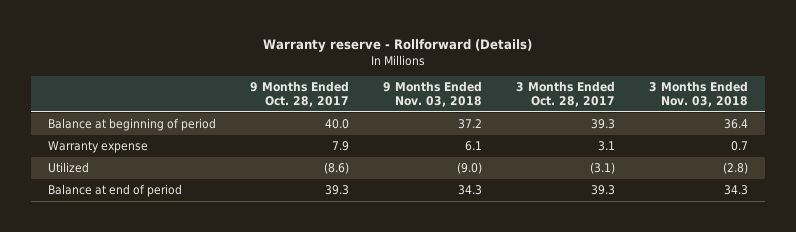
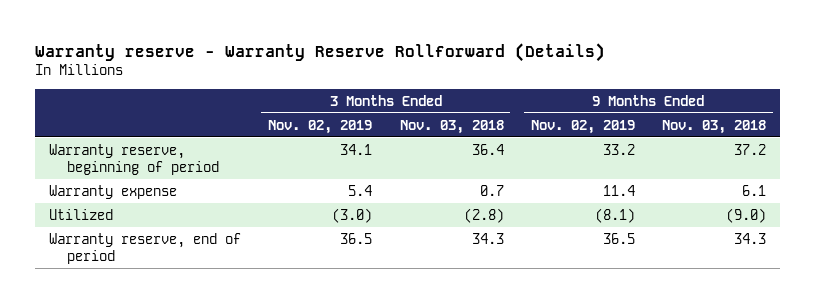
- Warranty reserve - Rollforward (Details)
+ Warranty reserve - Warranty Reserve Rollforward (Details)
- | 9 Months Ended Oct. 28, 2017 | 9 Months Ended Nov. 03, 2018 | 3 Months Ended Oct. 28, 2017 | 3 Months Ended Nov. 03, 2018
+ | 3 Months Ended Nov. 02, 2019 | 3 Months Ended Nov. 03, 2018 | 9 Months Ended Nov. 02, 2019 | 9 Months Ended Nov. 03, 2018
- Balance at beginning of period | 40.0 | 37.2 | 39.3 | 36.4
+ Warranty reserve, beginning of period | 34.1 | 36.4 | 33.2 | 37.2
- Balance at end of period | 39.3 | 34.3 | 39.3 | 34.3
+ Warranty reserve, end of period | 36.5 | 34.3 | 36.5 | 34.3

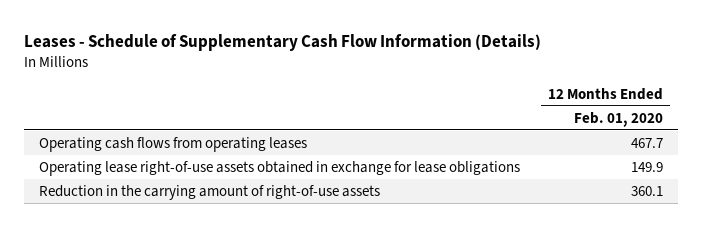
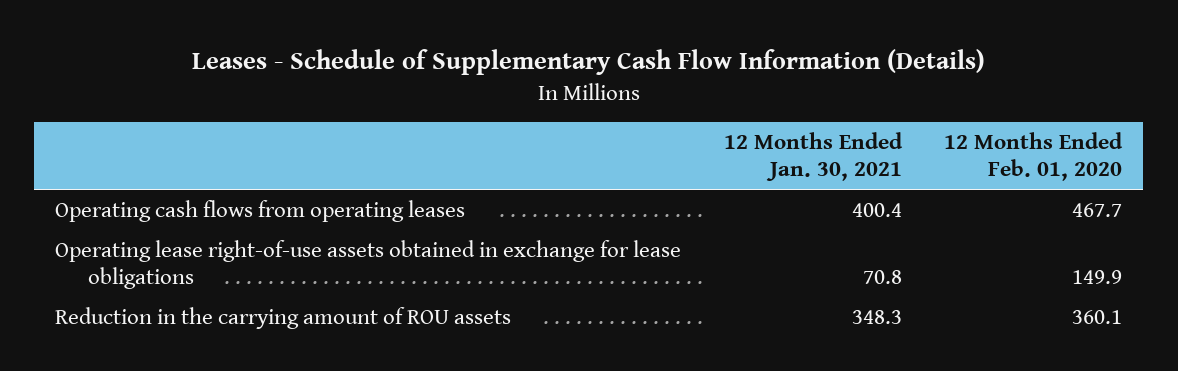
- | 12 Months Ended Feb. 01, 2020
+ | 12 Months Ended Jan. 30, 2021 | 12 Months Ended Feb. 01, 2020
- Reduction in the carrying amount of right-of-use assets | 360.1
+ Reduction in the carrying amount of ROU assets | 348.3 | 360.1

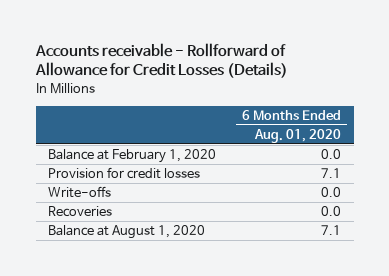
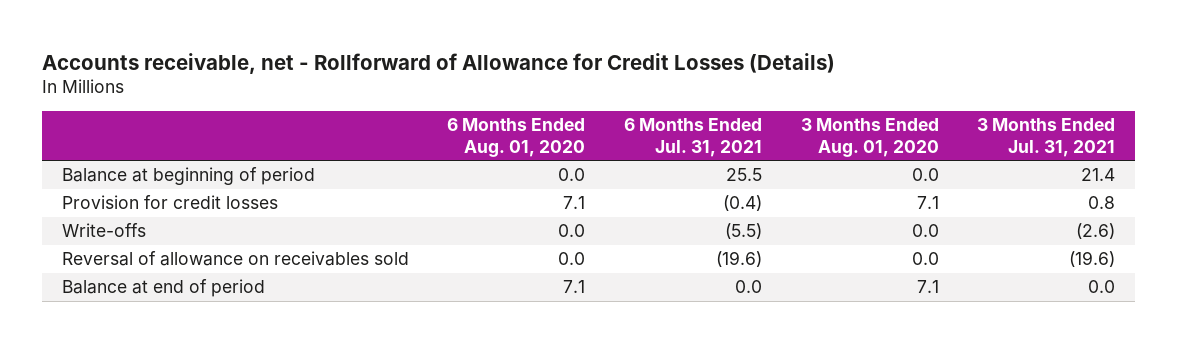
- Accounts receivable - Rollforward of Allowance for Credit Losses (Details)
+ Accounts receivable, net - Rollforward of Allowance for Credit Losses (Details)
- | 6 Months Ended Aug. 01, 2020
+ | 6 Months Ended Aug. 01, 2020 | 6 Months Ended Jul. 31, 2021 | 3 Months Ended Aug. 01, 2020 | 3 Months Ended Jul. 31, 2021
- Balance at February 1, 2020 | 0.0
+ Balance at beginning of period | 0.0 | 25.5 | 0.0 | 21.4
- Recoveries | 0.0
- Balance at August 1, 2020 | 7.1
+ Reversal of allowance on receivables sold | 0.0 | (19.6) | 0.0 | (19.6)
+ Balance at end of period | 7.1 | 0.0 | 7.1 | 0.0

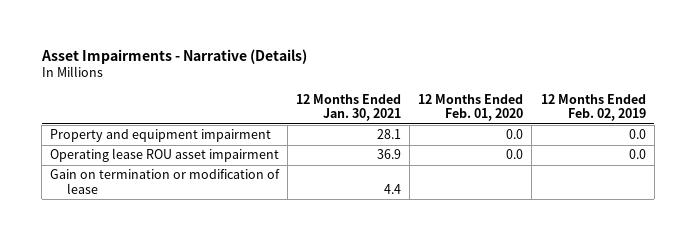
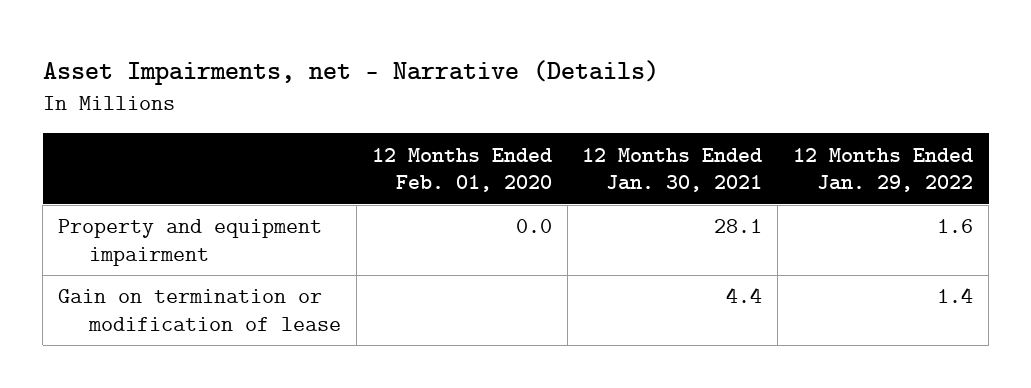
- Asset Impairments - Narrative (Details)
+ Asset Impairments, net - Narrative (Details)
- | 12 Months Ended Jan. 30, 2021 | 12 Months Ended Feb. 01, 2020 | 12 Months Ended Feb. 02, 2019
+ | 12 Months Ended Feb. 01, 2020 | 12 Months Ended Jan. 30, 2021 | 12 Months Ended Jan. 29, 2022
- Operating lease ROU asset impairment | 36.9 | 0.0 | 0.0

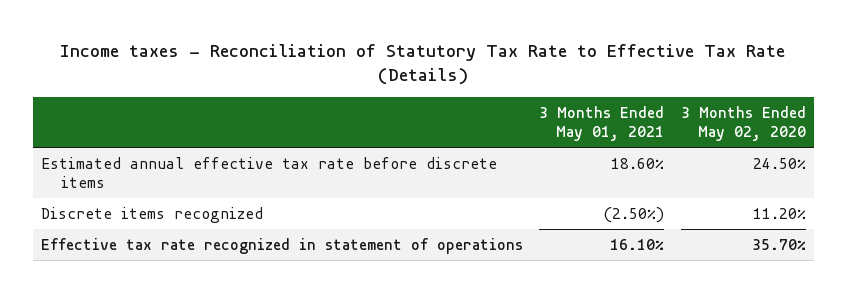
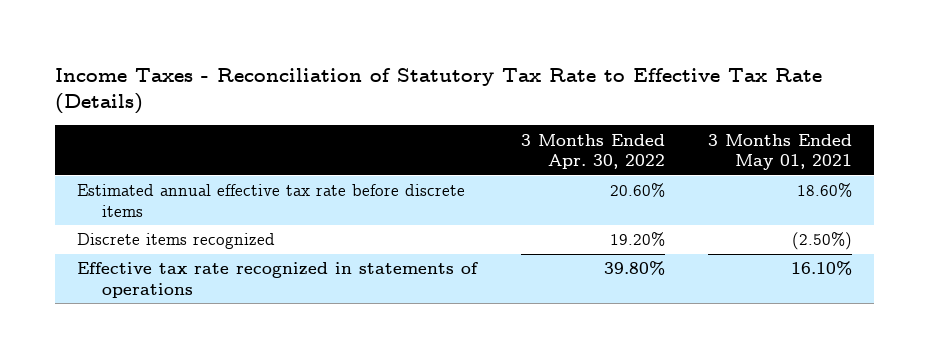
- Income taxes - Reconciliation of Statutory Tax Rate to Effective Tax Rate (Details)
+ Income Taxes - Reconciliation of Statutory Tax Rate to Effective Tax Rate (Details)
- | 3 Months Ended May 01, 2021 | 3 Months Ended May 02, 2020
+ | 3 Months Ended Apr. 30, 2022 | 3 Months Ended May 01, 2021
- Effective tax rate recognized in statement of operations | 16.10% | 35.70%
+ Effective tax rate recognized in statements of operations | 39.80% | 16.10%

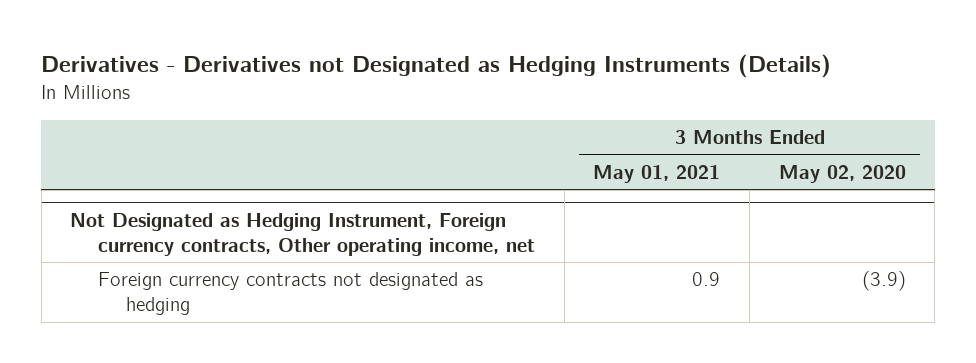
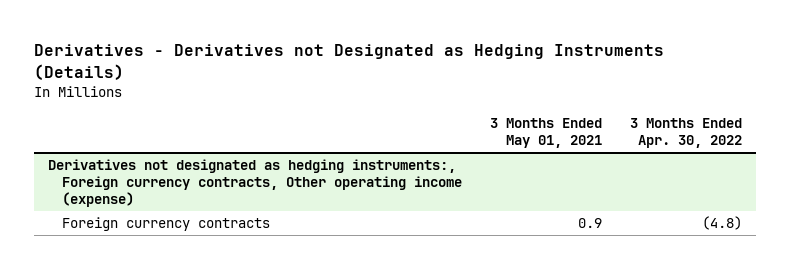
- | 3 Months Ended May 01, 2021 | 3 Months Ended May 02, 2020
+ | 3 Months Ended May 01, 2021 | 3 Months Ended Apr. 30, 2022
- Not Designated as Hedging Instrument, Foreign currency contracts, Other operating income, net
- Foreign currency contracts not designated as hedging | 0.9 | (3.9)
+ Derivatives not designated as hedging instruments:, Foreign currency contracts, Other operating income (expense)
+ Foreign currency contracts | 0.9 | (4.8)

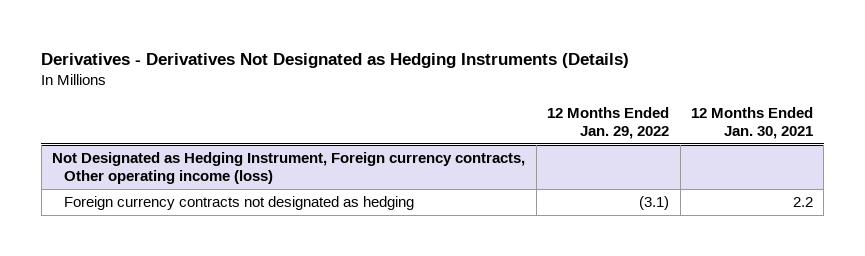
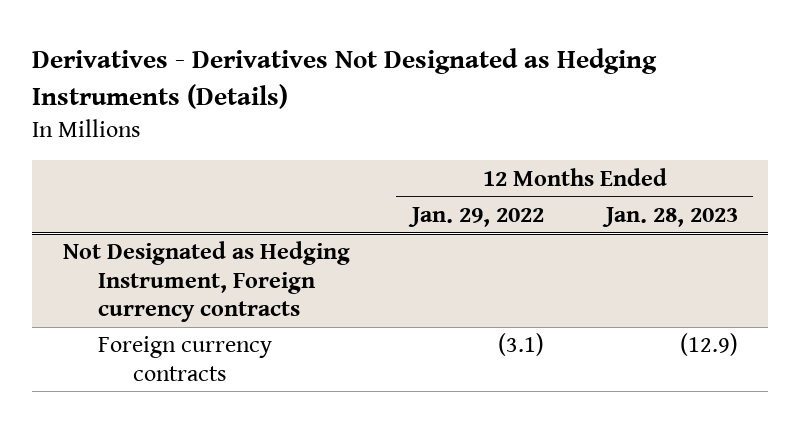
- | 12 Months Ended Jan. 29, 2022 | 12 Months Ended Jan. 30, 2021
+ | 12 Months Ended Jan. 29, 2022 | 12 Months Ended Jan. 28, 2023
- Not Designated as Hedging Instrument, Foreign currency contracts, Other operating income (loss)
- Foreign currency contracts not designated as hedging | (3.1) | 2.2
+ Not Designated as Hedging Instrument, Foreign currency contracts
+ Foreign currency contracts | (3.1) | (12.9)

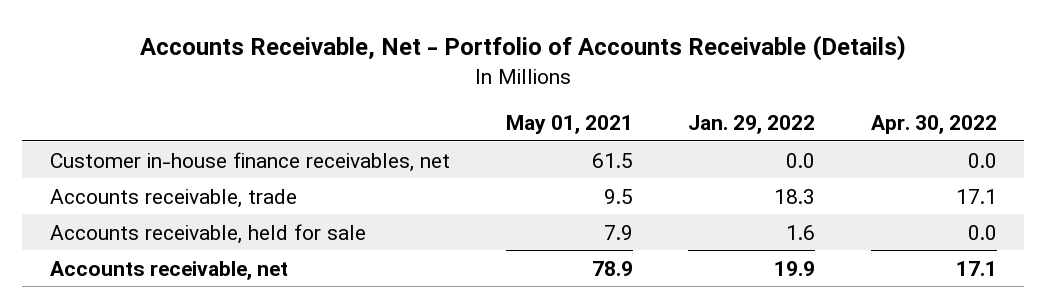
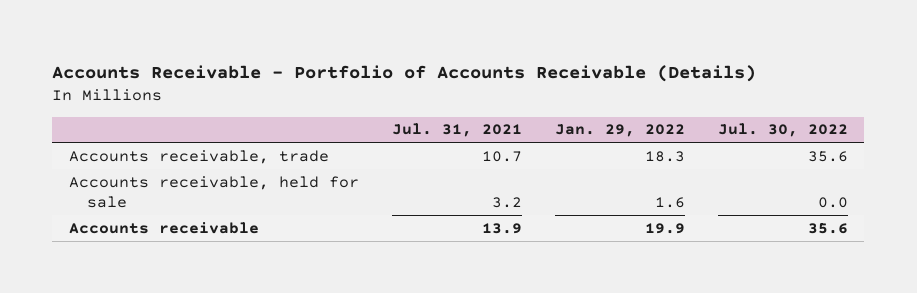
- Accounts Receivable, Net - Portfolio of Accounts Receivable (Details)
+ Accounts Receivable - Portfolio of Accounts Receivable (Details)
- | May 01, 2021 | Jan. 29, 2022 | Apr. 30, 2022
+ | Jul. 31, 2021 | Jan. 29, 2022 | Jul. 30, 2022
- Customer in-house finance receivables, net | 61.5 | 0.0 | 0.0
- Accounts receivable, net | 78.9 | 19.9 | 17.1
+ Accounts receivable | 13.9 | 19.9 | 35.6

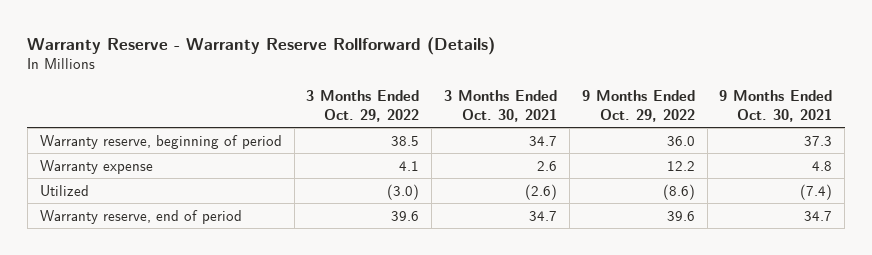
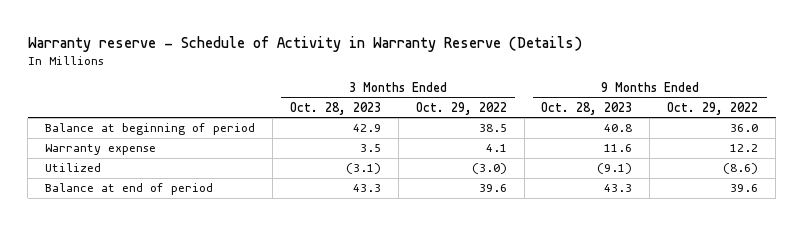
- Warranty Reserve - Warranty Reserve Rollforward (Details)
+ Warranty reserve - Schedule of Activity in Warranty Reserve (Details)
- | 3 Months Ended Oct. 29, 2022 | 3 Months Ended Oct. 30, 2021 | 9 Months Ended Oct. 29, 2022 | 9 Months Ended Oct. 30, 2021
+ | 3 Months Ended Oct. 28, 2023 | 3 Months Ended Oct. 29, 2022 | 9 Months Ended Oct. 28, 2023 | 9 Months Ended Oct. 29, 2022
- Warranty reserve, beginning of period | 38.5 | 34.7 | 36.0 | 37.3
+ Balance at beginning of period | 42.9 | 38.5 | 40.8 | 36.0
- Warranty reserve, end of period | 39.6 | 34.7 | 39.6 | 34.7
+ Balance at end of period | 43.3 | 39.6 | 43.3 | 39.6

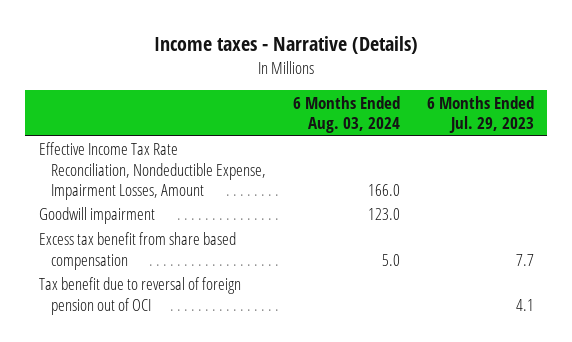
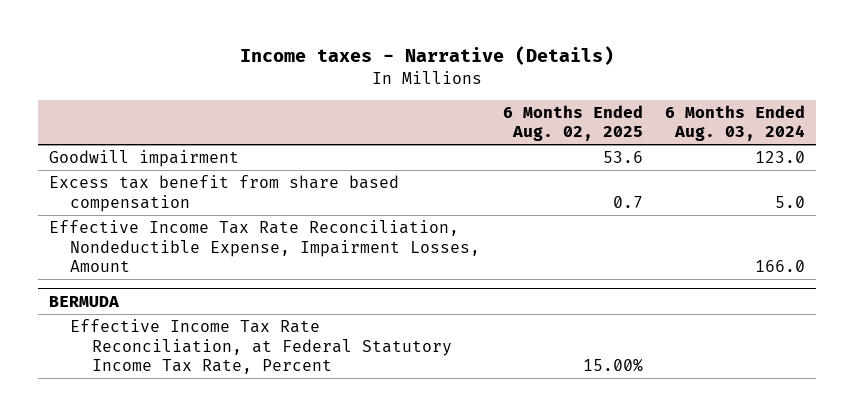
- | 6 Months Ended Aug. 03, 2024 | 6 Months Ended Jul. 29, 2023
+ | 6 Months Ended Aug. 02, 2025 | 6 Months Ended Aug. 03, 2024
- Tax benefit due to reversal of foreign pension out of OCI | | 4.1
moved down: Effective Income Tax Rate Reconciliation, Nondeductible Expense, Impairment Losses, Amount | | 166.0
+ BERMUDA
+ Effective Income Tax Rate Reconciliation, at Federal Statutory Income Tax Rate, Percent | 15.00% |

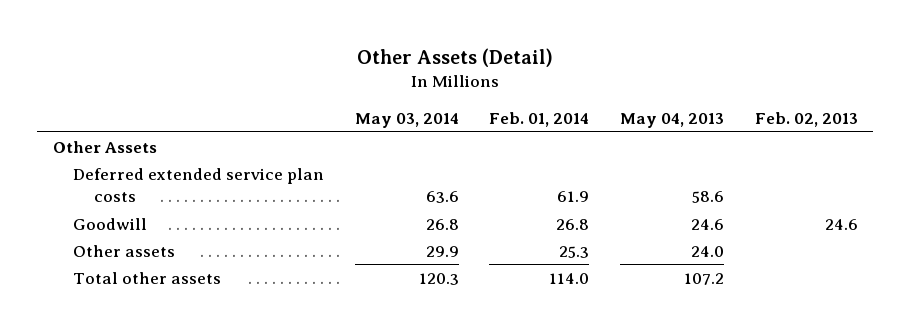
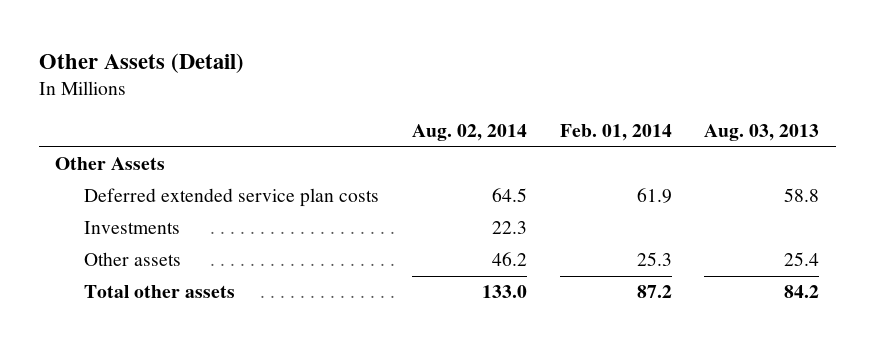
- | May 03, 2014 | Feb. 01, 2014 | May 04, 2013 | Feb. 02, 2013
+ | Aug. 02, 2014 | Feb. 01, 2014 | Aug. 03, 2013
- Goodwill | 26.8 | 26.8 | 24.6 | 24.6
+ Investments | 22.3 | |
- Total other assets | 120.3 | 114.0 | 107.2 |
+ Total other assets | 133.0 | 87.2 | 84.2

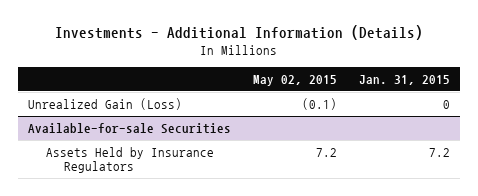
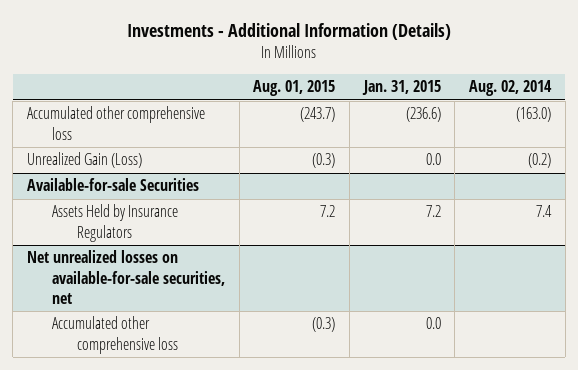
- | May 02, 2015 | Jan. 31, 2015
+ | Aug. 01, 2015 | Jan. 31, 2015 | Aug. 02, 2014
- Unrealized Gain (Loss) | (0.1) | 0
+ Accumulated other comprehensive loss | (243.7) | (236.6) | (163.0)
+ Unrealized Gain (Loss) | (0.3) | 0.0 | (0.2)
+ Net unrealized losses on available-for-sale securities, net
+ Accumulated other comprehensive loss | (0.3) | 0.0 |

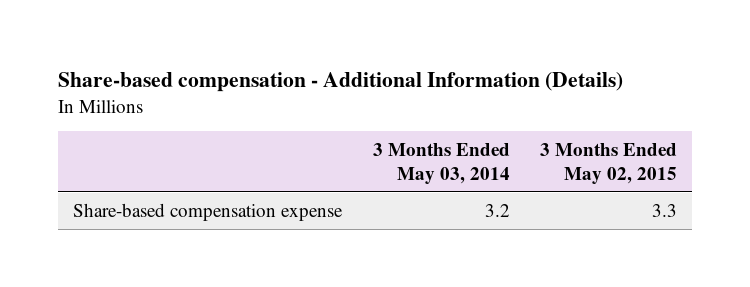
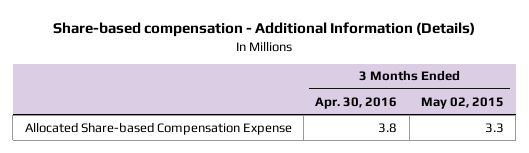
- | 3 Months Ended May 03, 2014 | 3 Months Ended May 02, 2015
+ | 3 Months Ended Apr. 30, 2016 | 3 Months Ended May 02, 2015
- Share-based compensation expense | 3.2 | 3.3
+ Allocated Share-based Compensation Expense | 3.8 | 3.3

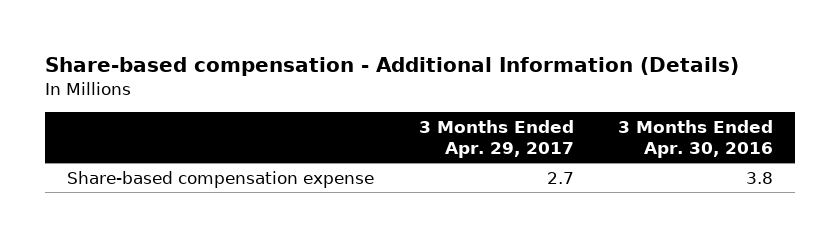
- | 3 Months Ended Apr. 30, 2016 | 3 Months Ended May 02, 2015
+ | 3 Months Ended Apr. 29, 2017 | 3 Months Ended Apr. 30, 2016
- Allocated Share-based Compensation Expense | 3.8 | 3.3
+ Share-based compensation expense | 2.7 | 3.8

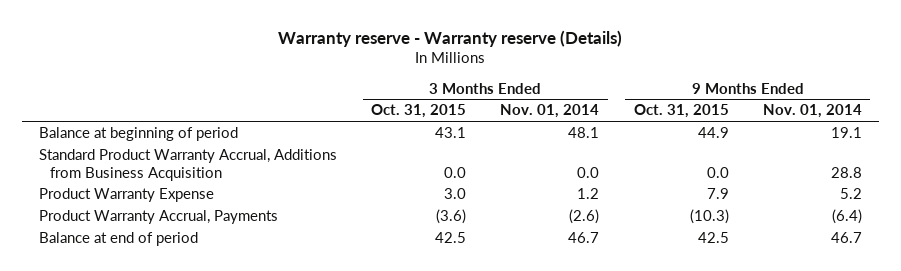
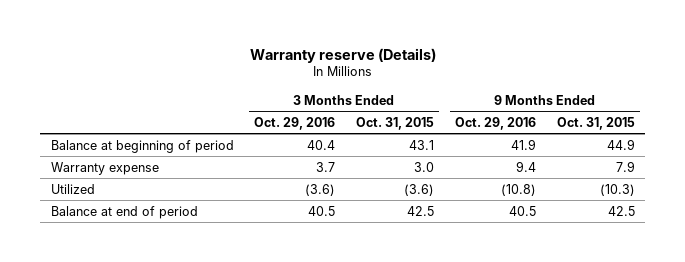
- Warranty reserve - Warranty reserve (Details)
+ Warranty reserve (Details)
- | 3 Months Ended Oct. 31, 2015 | 3 Months Ended Nov. 01, 2014 | 9 Months Ended Oct. 31, 2015 | 9 Months Ended Nov. 01, 2014
+ | 3 Months Ended Oct. 29, 2016 | 3 Months Ended Oct. 31, 2015 | 9 Months Ended Oct. 29, 2016 | 9 Months Ended Oct. 31, 2015
- Standard Product Warranty Accrual, Additions from Business Acquisition | 0.0 | 0.0 | 0.0 | 28.8
- Product Warranty Expense | 3.0 | 1.2 | 7.9 | 5.2
- Product Warranty Accrual, Payments | (3.6) | (2.6) | (10.3) | (6.4)
+ Warranty expense | 3.7 | 3.0 | 9.4 | 7.9
+ Utilized | (3.6) | (3.6) | (10.8) | (10.3)

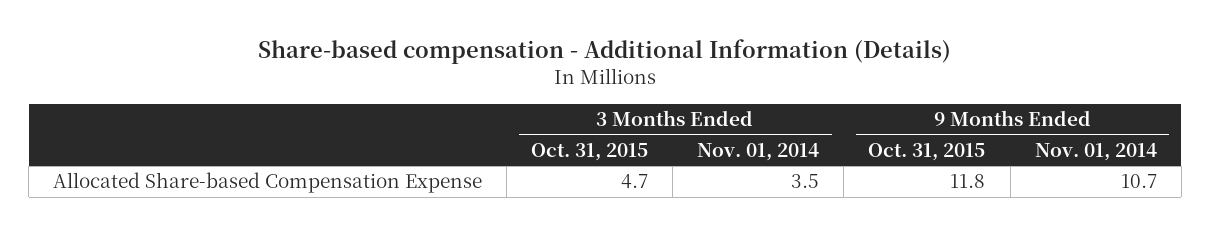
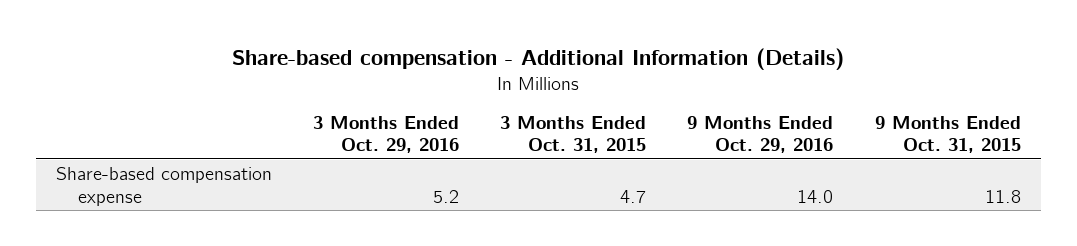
- | 3 Months Ended Oct. 31, 2015 | 3 Months Ended Nov. 01, 2014 | 9 Months Ended Oct. 31, 2015 | 9 Months Ended Nov. 01, 2014
+ | 3 Months Ended Oct. 29, 2016 | 3 Months Ended Oct. 31, 2015 | 9 Months Ended Oct. 29, 2016 | 9 Months Ended Oct. 31, 2015
- Allocated Share-based Compensation Expense | 4.7 | 3.5 | 11.8 | 10.7
+ Share-based compensation expense | 5.2 | 4.7 | 14.0 | 11.8

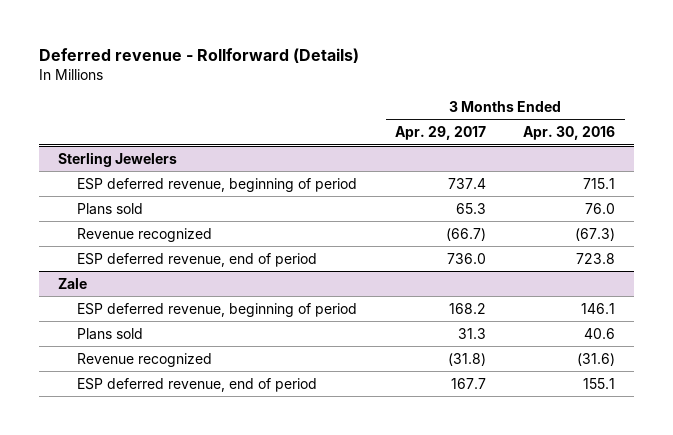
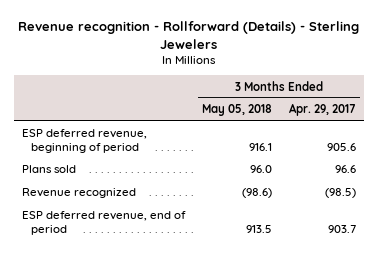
- Deferred revenue - Rollforward (Details)
+ Revenue recognition - Rollforward (Details) - Sterling Jewelers
- | 3 Months Ended Apr. 29, 2017 | 3 Months Ended Apr. 30, 2016
+ | 3 Months Ended May 05, 2018 | 3 Months Ended Apr. 29, 2017
- Sterling Jewelers
- ESP deferred revenue, beginning of period | 737.4 | 715.1
- Plans sold | 65.3 | 76.0
- Revenue recognized | (66.7) | (67.3)
- ESP deferred revenue, end of period | 736.0 | 723.8
- Zale
- ESP deferred revenue, beginning of period | 168.2 | 146.1
- Plans sold | 31.3 | 40.6
- Revenue recognized | (31.8) | (31.6)
- ESP deferred revenue, end of period | 167.7 | 155.1
+ ESP deferred revenue, beginning of period | 916.1 | 905.6
+ Plans sold | 96.0 | 96.6
+ Revenue recognized | (98.6) | (98.5)
+ ESP deferred revenue, end of period | 913.5 | 903.7

